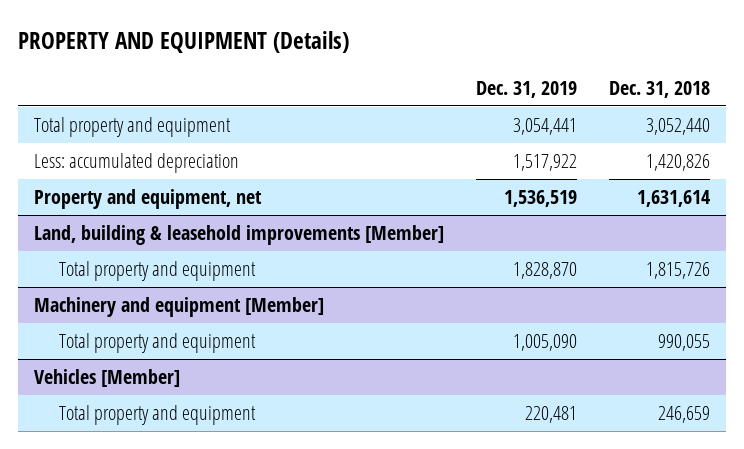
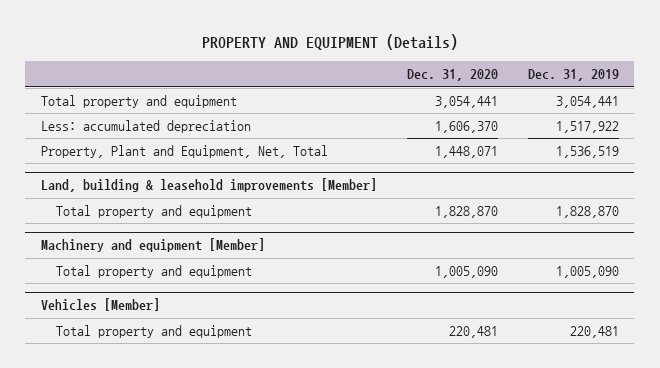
- | Dec. 31, 2019 | Dec. 31, 2018
+ | Dec. 31, 2020 | Dec. 31, 2019
- Property and equipment, net | 1,536,519 | 1,631,614
+ Property, Plant and Equipment, Net, Total | 1,448,071 | 1,536,519

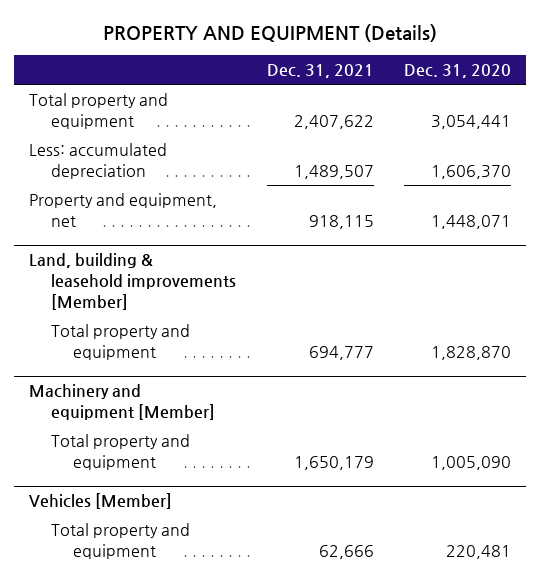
- | Dec. 31, 2020 | Dec. 31, 2019
+ | Dec. 31, 2021 | Dec. 31, 2020
- Property, Plant and Equipment, Net, Total | 1,448,071 | 1,536,519
+ Property and equipment, net | 918,115 | 1,448,071

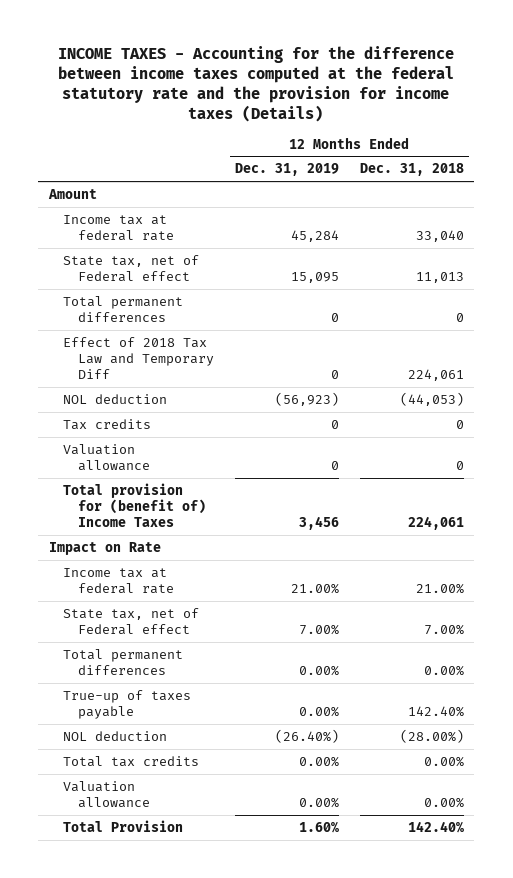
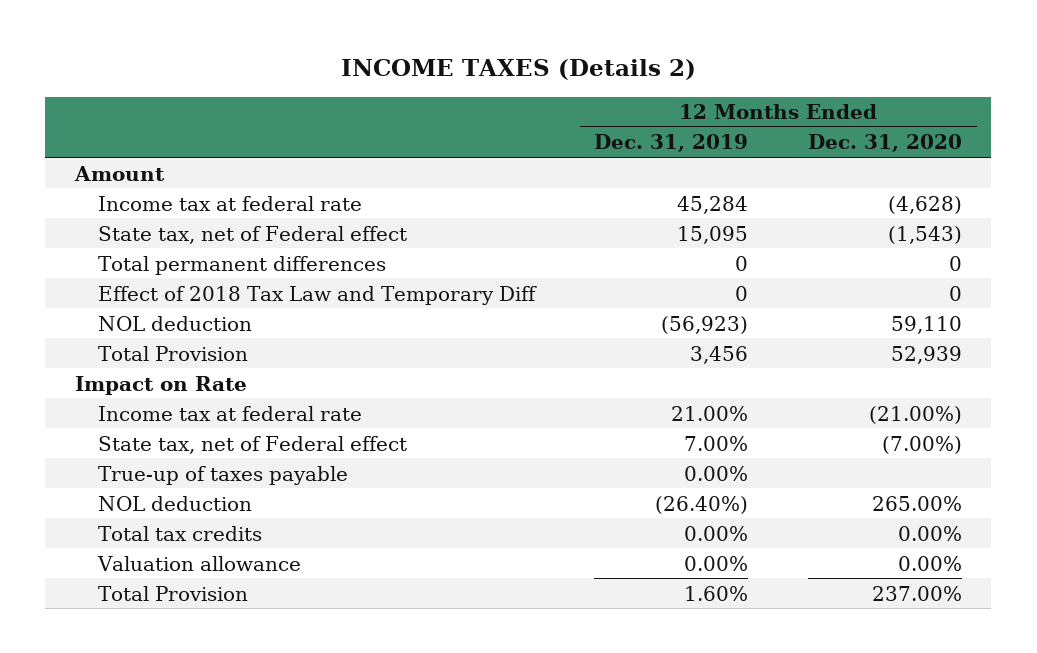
- INCOME TAXES - Accounting for the difference between income taxes computed at the federal statutory rate and the provision for income taxes (Details)
+ INCOME TAXES (Details 2)
- | 12 Months Ended Dec. 31, 2019 | 12 Months Ended Dec. 31, 2018
+ | 12 Months Ended Dec. 31, 2019 | 12 Months Ended Dec. 31, 2020
- Tax credits | 0 | 0
- Valuation allowance | 0 | 0
- Total provision for (benefit of) Income Taxes | 3,456 | 224,061
+ Total Provision | 3,456 | 52,939
- Total permanent differences | 0.00% | 0.00%

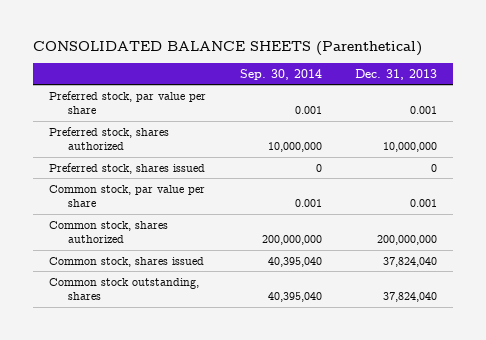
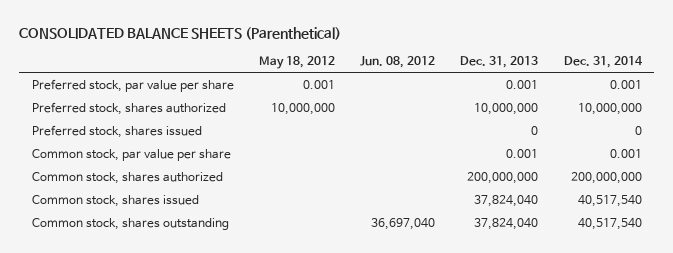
- | Sep. 30, 2014 | Dec. 31, 2013
+ | May 18, 2012 | Jun. 08, 2012 | Dec. 31, 2013 | Dec. 31, 2014
- Common stock outstanding, shares | 40,395,040 | 37,824,040
+ Common stock, shares outstanding | | 36,697,040 | 37,824,040 | 40,517,540

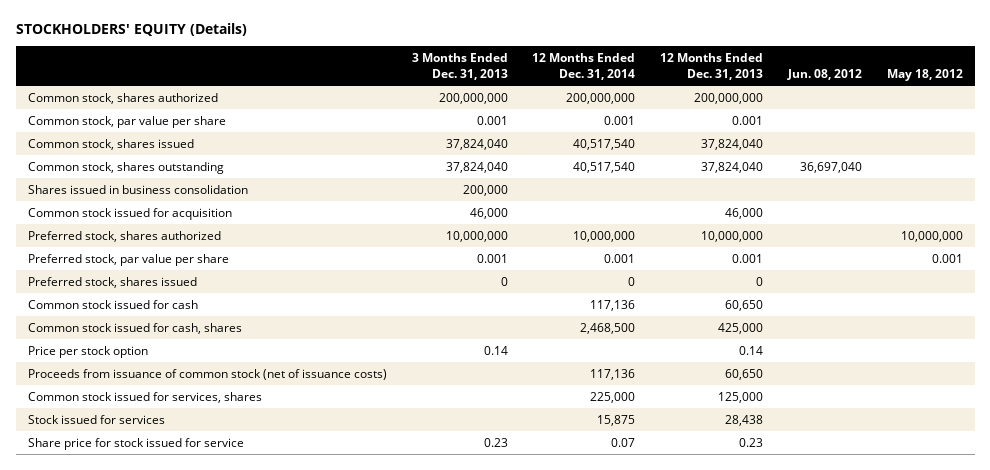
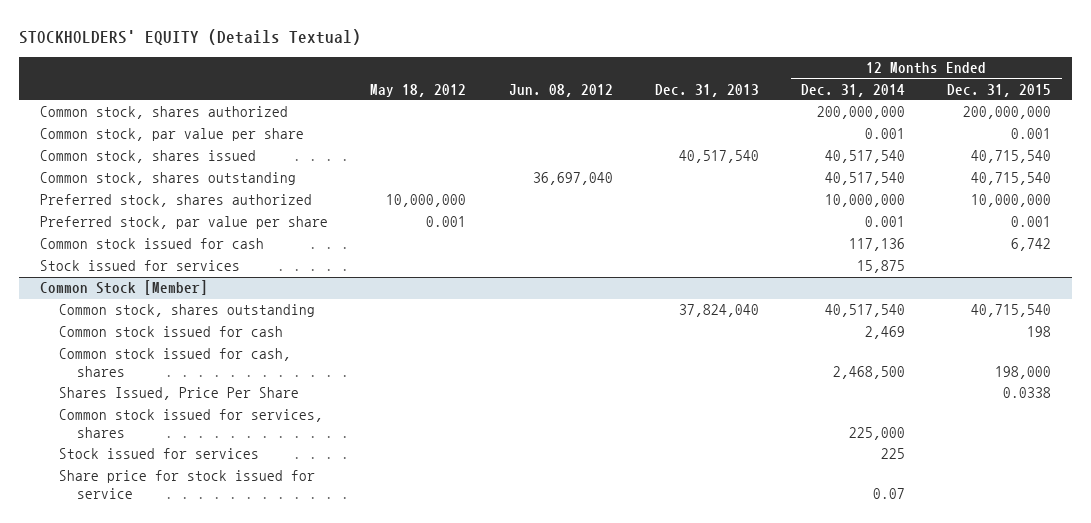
- STOCKHOLDERS' EQUITY (Details)
+ STOCKHOLDERS' EQUITY (Details Textual)
- | 3 Months Ended Dec. 31, 2013 | 12 Months Ended Dec. 31, 2014 | 12 Months Ended Dec. 31, 2013 | Jun. 08, 2012 | May 18, 2012
+ | May 18, 2012 | Jun. 08, 2012 | Dec. 31, 2013 | 12 Months Ended Dec. 31, 2014 | 12 Months Ended Dec. 31, 2015
- Shares issued in business consolidation | 200,000 | | | |
- Common stock issued for acquisition | 46,000 | | 46,000 | |
- Preferred stock, shares issued | 0 | 0 | 0 | |
moved up: Stock issued for services | | | | 15,875 |
+ Common Stock [Member]
+ Common stock, shares outstanding | | | 37,824,040 | 40,517,540 | 40,715,540
+ Common stock issued for cash | | | | 2,469 | 198
- Price per stock option | 0.14 | | 0.14 | |
- Proceeds from issuance of common stock (net of issuance costs) | | 117,136 | 60,650 | |
+ Shares Issued, Price Per Share | | | | | 0.0338
+ Stock issued for services | | | | 225 |

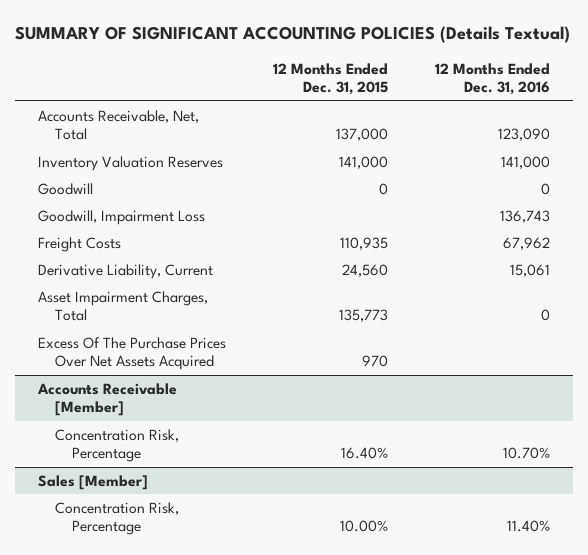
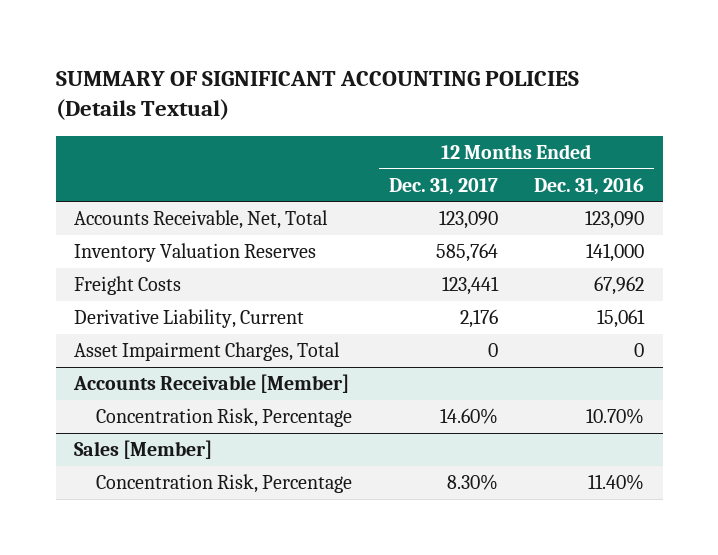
- | 12 Months Ended Dec. 31, 2015 | 12 Months Ended Dec. 31, 2016
+ | 12 Months Ended Dec. 31, 2017 | 12 Months Ended Dec. 31, 2016
- Goodwill | 0 | 0
- Goodwill, Impairment Loss | | 136,743
- Excess Of The Purchase Prices Over Net Assets Acquired | 970 |

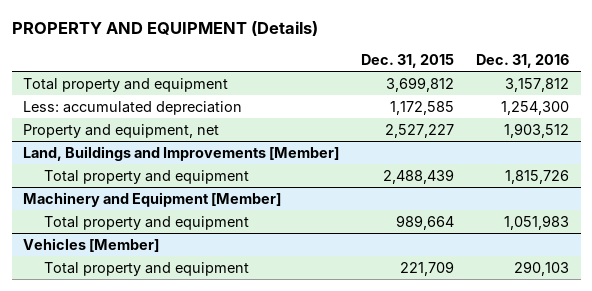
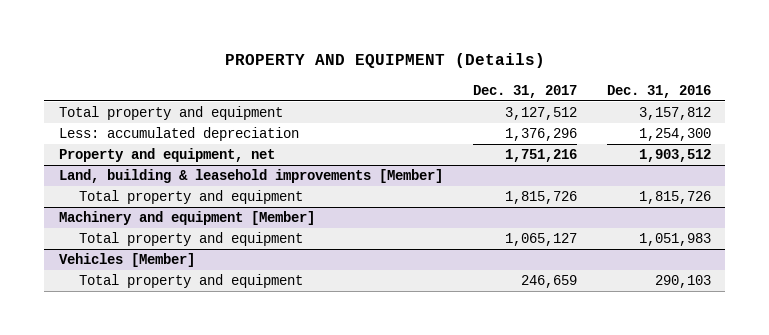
- | Dec. 31, 2015 | Dec. 31, 2016
+ | Dec. 31, 2017 | Dec. 31, 2016
- Land, Buildings and Improvements [Member]
+ Land, building & leasehold improvements [Member]
- Machinery and Equipment [Member]
+ Machinery and equipment [Member]

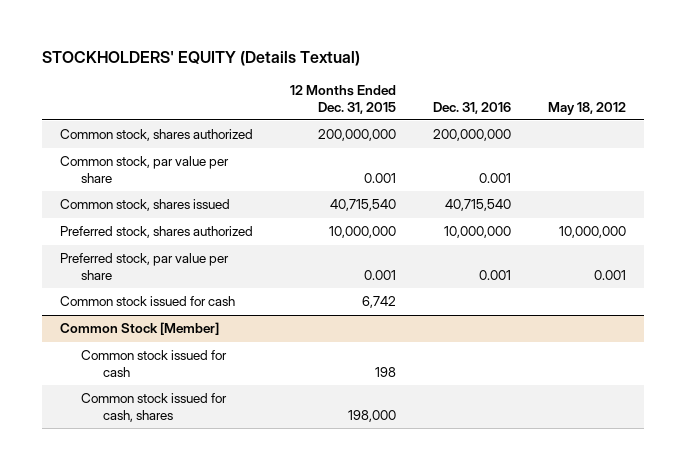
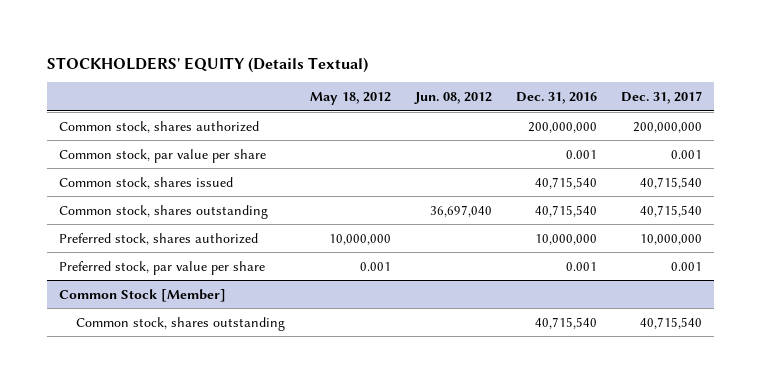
- | 12 Months Ended Dec. 31, 2015 | Dec. 31, 2016 | May 18, 2012
+ | May 18, 2012 | Jun. 08, 2012 | Dec. 31, 2016 | Dec. 31, 2017
+ Common stock, shares outstanding | | 36,697,040 | 40,715,540 | 40,715,540
- Common stock issued for cash | 6,742 | |
@ Common Stock [Member]
- Common stock issued for cash | 198 | |
- Common stock issued for cash, shares | 198,000 | |
+ Common stock, shares outstanding | | | 40,715,540 | 40,715,540

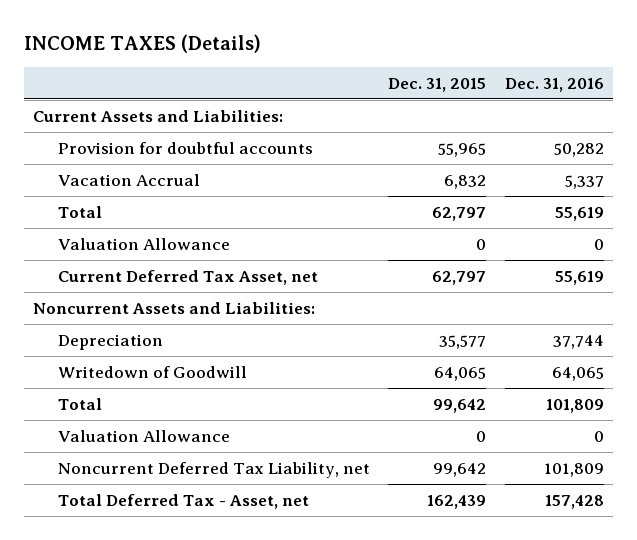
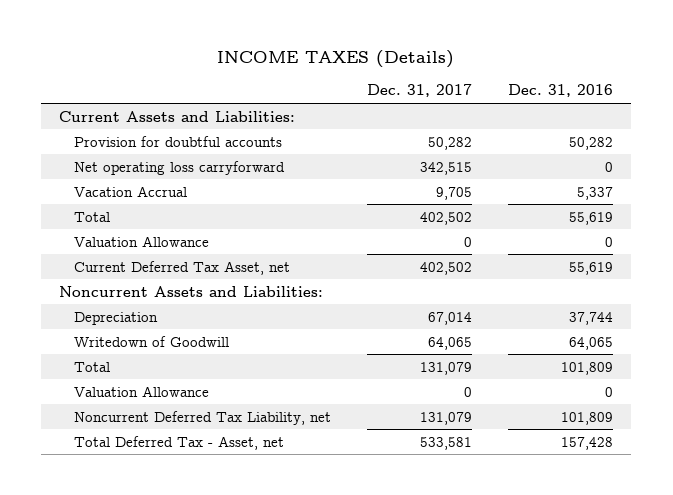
- | Dec. 31, 2015 | Dec. 31, 2016
+ | Dec. 31, 2017 | Dec. 31, 2016
+ Net operating loss carryforward | 342,515 | 0

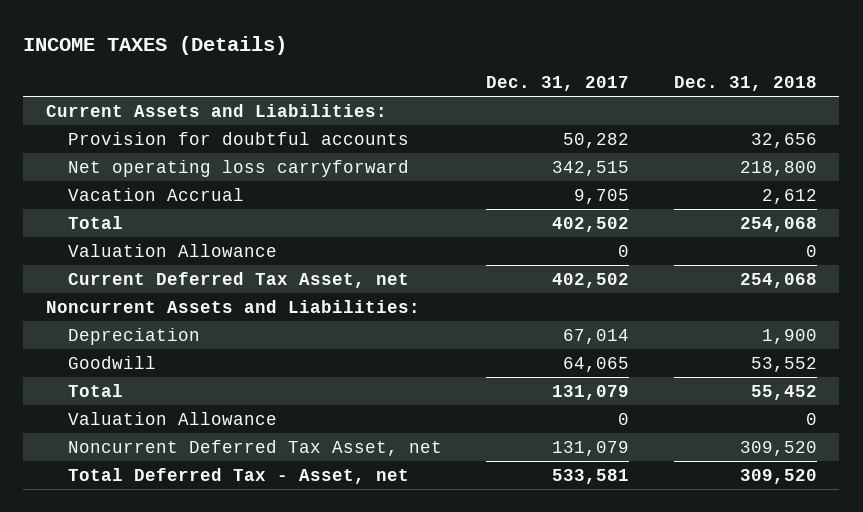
- | Dec. 31, 2017 | Dec. 31, 2016
+ | Dec. 31, 2017 | Dec. 31, 2018
- Writedown of Goodwill | 64,065 | 64,065
+ Goodwill | 64,065 | 53,552
- Noncurrent Deferred Tax Liability, net | 131,079 | 101,809
+ Noncurrent Deferred Tax Asset, net | 131,079 | 309,520

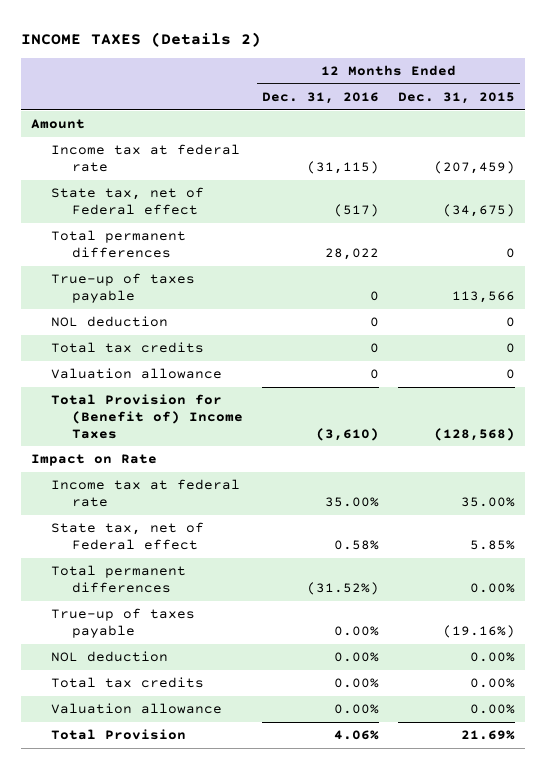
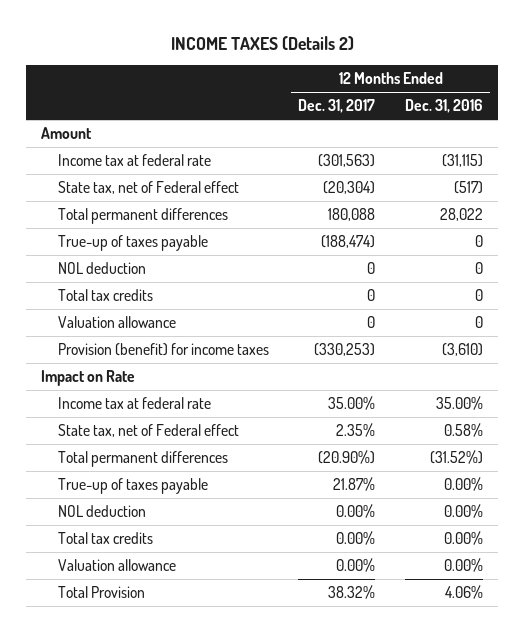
- | 12 Months Ended Dec. 31, 2016 | 12 Months Ended Dec. 31, 2015
+ | 12 Months Ended Dec. 31, 2017 | 12 Months Ended Dec. 31, 2016
- Total Provision for (Benefit of) Income Taxes | (3,610) | (128,568)
+ Provision (benefit) for income taxes | (330,253) | (3,610)

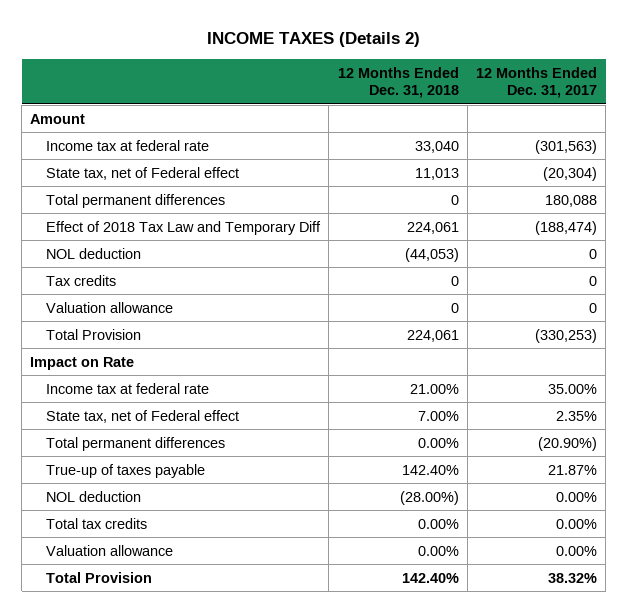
- | 12 Months Ended Dec. 31, 2017 | 12 Months Ended Dec. 31, 2016
+ | 12 Months Ended Dec. 31, 2018 | 12 Months Ended Dec. 31, 2017
- True-up of taxes payable | (188,474) | 0
+ Effect of 2018 Tax Law and Temporary Diff | 224,061 | (188,474)
- Total tax credits | 0 | 0
+ Tax credits | 0 | 0
- Provision (benefit) for income taxes | (330,253) | (3,610)
+ Total Provision | 224,061 | (330,253)

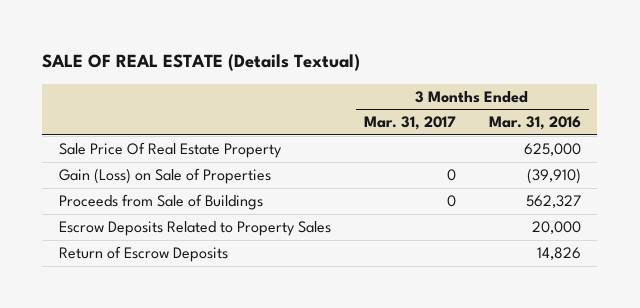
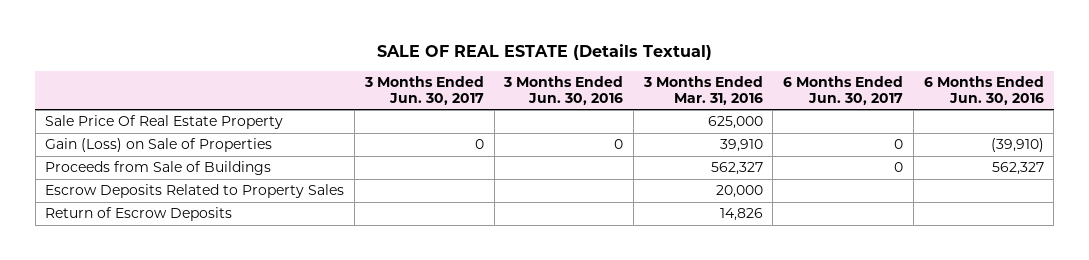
- | 3 Months Ended Mar. 31, 2017 | 3 Months Ended Mar. 31, 2016
+ | 3 Months Ended Jun. 30, 2017 | 3 Months Ended Jun. 30, 2016 | 3 Months Ended Mar. 31, 2016 | 6 Months Ended Jun. 30, 2017 | 6 Months Ended Jun. 30, 2016
- Gain (Loss) on Sale of Properties | 0 | (39,910)
+ Gain (Loss) on Sale of Properties | 0 | 0 | 39,910 | 0 | (39,910)

